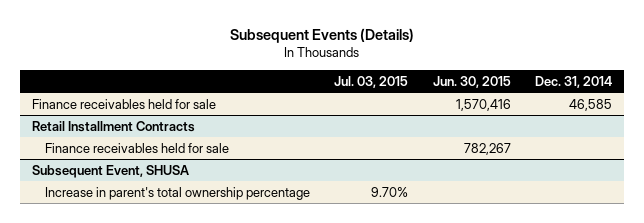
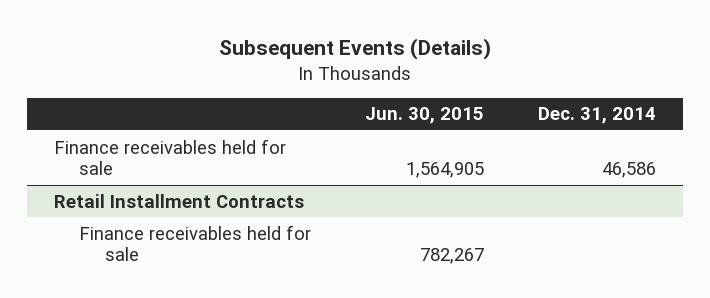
- | Jul. 03, 2015 | Jun. 30, 2015 | Dec. 31, 2014
+ | Jun. 30, 2015 | Dec. 31, 2014
- Finance receivables held for sale | | 1,570,416 | 46,585
+ Finance receivables held for sale | 1,564,905 | 46,586
- Subsequent Event, SHUSA
- Increase in parent's total ownership percentage | 9.70% | |

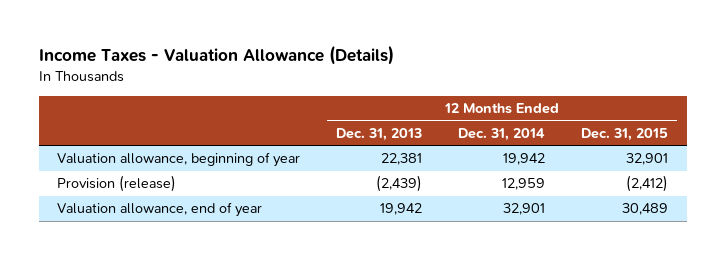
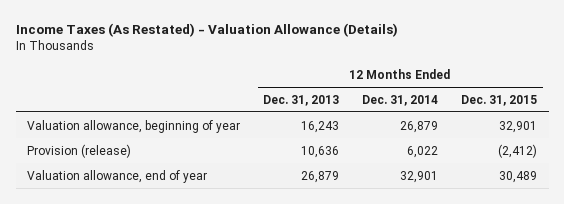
- Income Taxes - Valuation Allowance (Details)
+ Income Taxes (As Restated) - Valuation Allowance (Details)
- Valuation allowance, beginning of year | 22,381 | 19,942 | 32,901
- Provision (release) | (2,439) | 12,959 | (2,412)
- Valuation allowance, end of year | 19,942 | 32,901 | 30,489
+ Valuation allowance, beginning of year | 16,243 | 26,879 | 32,901
+ Provision (release) | 10,636 | 6,022 | (2,412)
+ Valuation allowance, end of year | 26,879 | 32,901 | 30,489

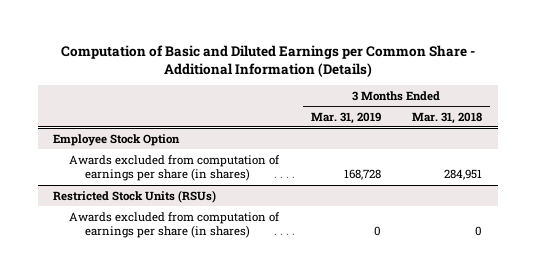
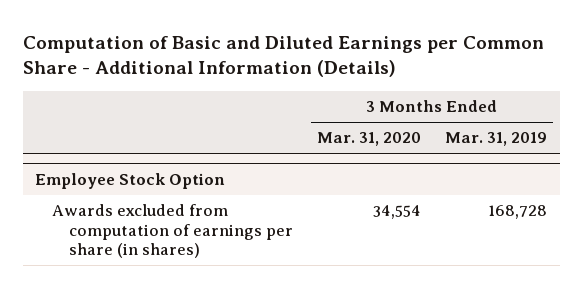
- | 3 Months Ended Mar. 31, 2019 | 3 Months Ended Mar. 31, 2018
+ | 3 Months Ended Mar. 31, 2020 | 3 Months Ended Mar. 31, 2019
- Restricted Stock Units (RSUs)
- Awards excluded from computation of earnings per share (in shares) | 0 | 0

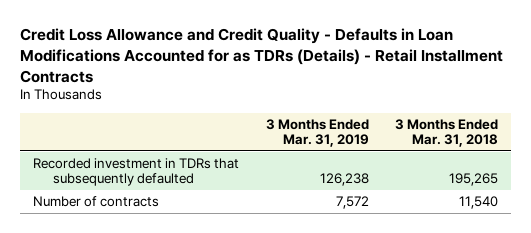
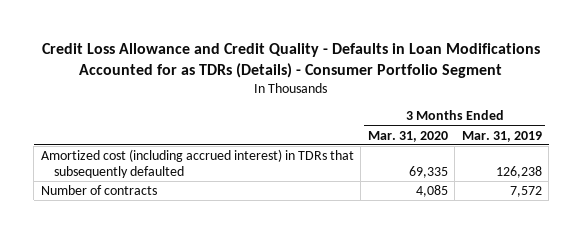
- Credit Loss Allowance and Credit Quality - Defaults in Loan Modifications Accounted for as TDRs (Details) - Retail Installment Contracts
+ Credit Loss Allowance and Credit Quality - Defaults in Loan Modifications Accounted for as TDRs (Details) - Consumer Portfolio Segment
- | 3 Months Ended Mar. 31, 2019 | 3 Months Ended Mar. 31, 2018
+ | 3 Months Ended Mar. 31, 2020 | 3 Months Ended Mar. 31, 2019
- Recorded investment in TDRs that subsequently defaulted | 126,238 | 195,265
+ Amortized cost (including accrued interest) in TDRs that subsequently defaulted | 69,335 | 126,238

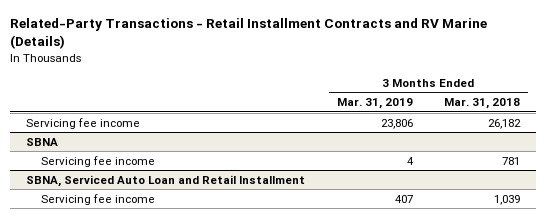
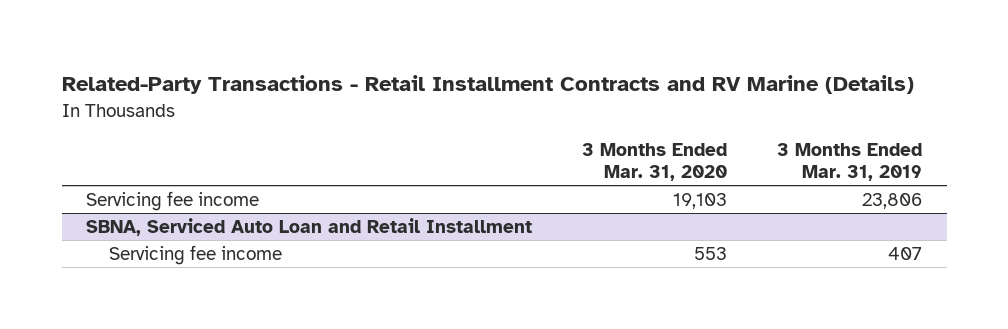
- | 3 Months Ended Mar. 31, 2019 | 3 Months Ended Mar. 31, 2018
+ | 3 Months Ended Mar. 31, 2020 | 3 Months Ended Mar. 31, 2019
- SBNA
- Servicing fee income | 4 | 781

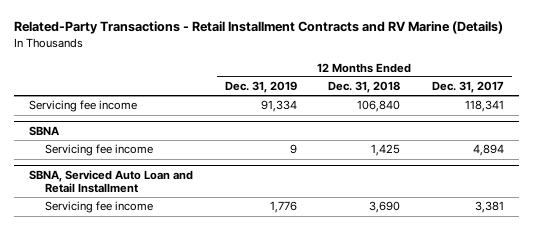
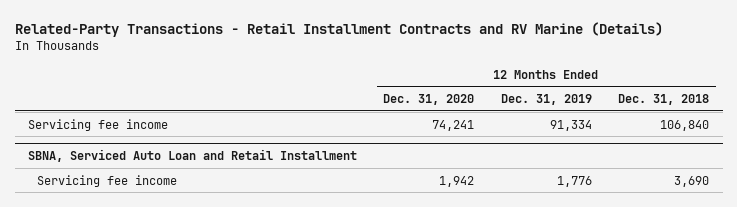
- | 12 Months Ended Dec. 31, 2019 | 12 Months Ended Dec. 31, 2018 | 12 Months Ended Dec. 31, 2017
+ | 12 Months Ended Dec. 31, 2020 | 12 Months Ended Dec. 31, 2019 | 12 Months Ended Dec. 31, 2018
- SBNA
- Servicing fee income | 9 | 1,425 | 4,894

